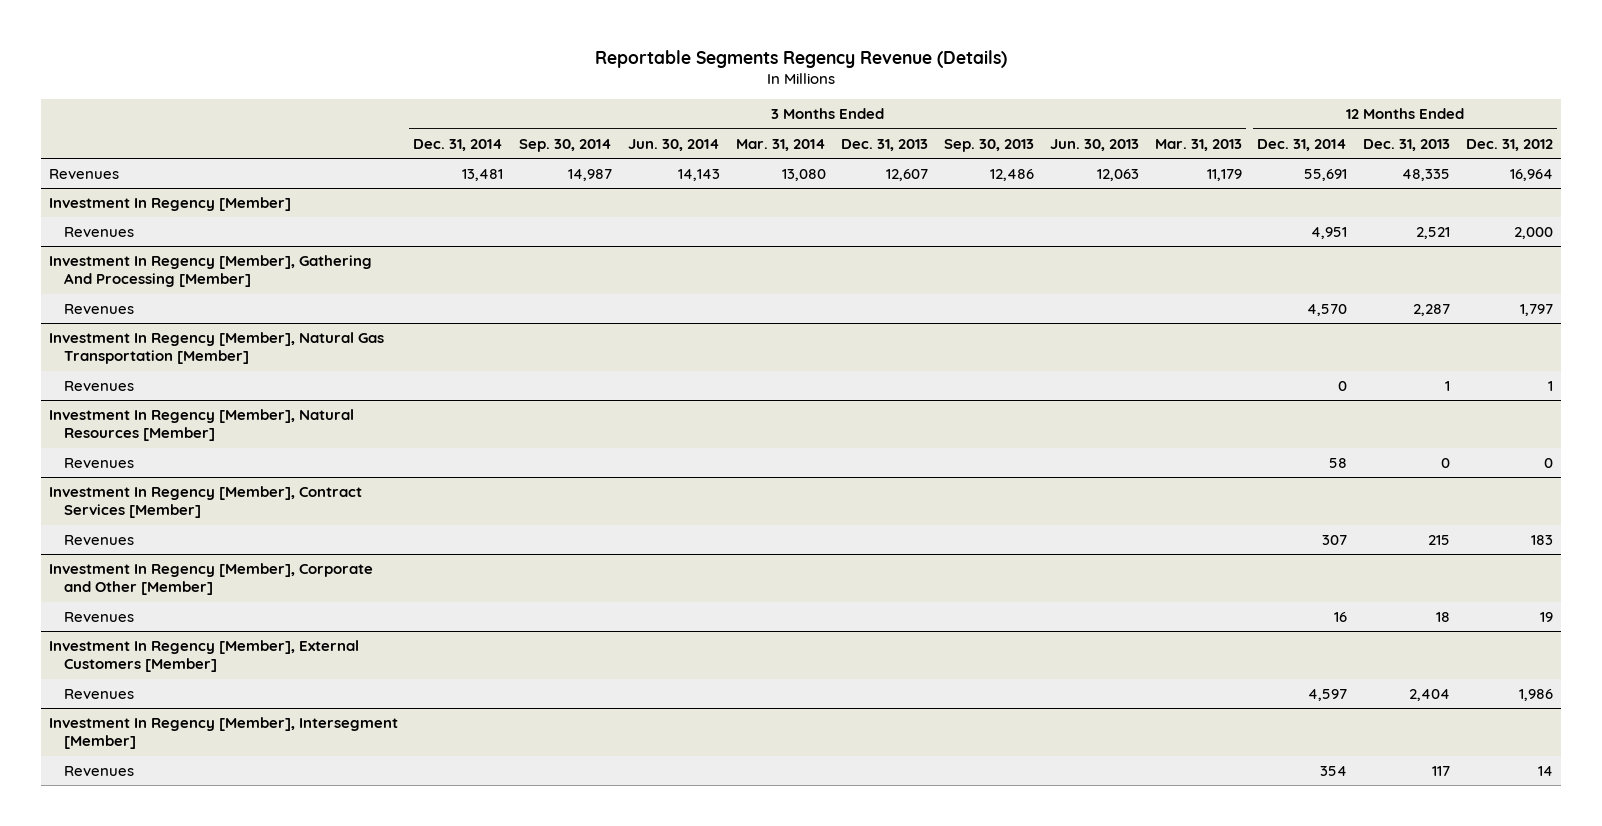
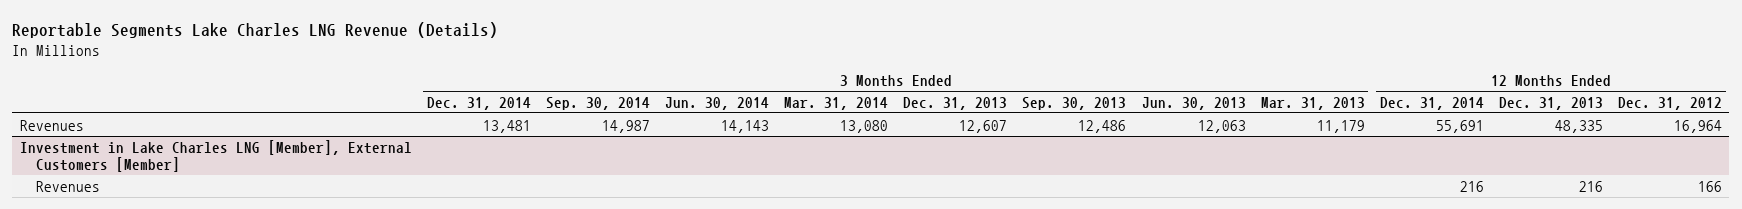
- Reportable Segments Regency Revenue (Details)
+ Reportable Segments Lake Charles LNG Revenue (Details)
- Investment In Regency [Member]
- Revenues | | | | | | | | | 4,951 | 2,521 | 2,000
- Investment In Regency [Member], Gathering And Processing [Member]
- Revenues | | | | | | | | | 4,570 | 2,287 | 1,797
- Investment In Regency [Member], Natural Gas Transportation [Member]
- Revenues | | | | | | | | | 0 | 1 | 1
- Investment In Regency [Member], Natural Resources [Member]
- Revenues | | | | | | | | | 58 | 0 | 0
- Investment In Regency [Member], Contract Services [Member]
- Revenues | | | | | | | | | 307 | 215 | 183
- Investment In Regency [Member], Corporate and Other [Member]
- Revenues | | | | | | | | | 16 | 18 | 19
- Investment In Regency [Member], External Customers [Member]
- Revenues | | | | | | | | | 4,597 | 2,404 | 1,986
- Investment In Regency [Member], Intersegment [Member]
- Revenues | | | | | | | | | 354 | 117 | 14
+ Investment in Lake Charles LNG [Member], External Customers [Member]
+ Revenues | | | | | | | | | 216 | 216 | 166

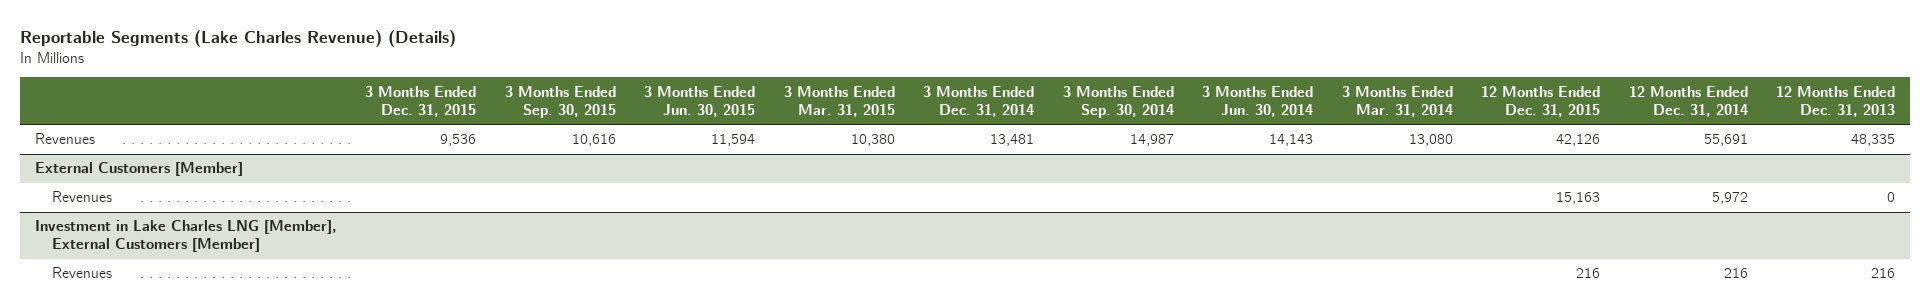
- Reportable Segments Lake Charles LNG Revenue (Details)
+ Reportable Segments (Lake Charles Revenue) (Details)
- | 3 Months Ended Dec. 31, 2014 | 3 Months Ended Sep. 30, 2014 | 3 Months Ended Jun. 30, 2014 | 3 Months Ended Mar. 31, 2014 | 3 Months Ended Dec. 31, 2013 | 3 Months Ended Sep. 30, 2013 | 3 Months Ended Jun. 30, 2013 | 3 Months Ended Mar. 31, 2013 | 12 Months Ended Dec. 31, 2014 | 12 Months Ended Dec. 31, 2013 | 12 Months Ended Dec. 31, 2012
+ | 3 Months Ended Dec. 31, 2015 | 3 Months Ended Sep. 30, 2015 | 3 Months Ended Jun. 30, 2015 | 3 Months Ended Mar. 31, 2015 | 3 Months Ended Dec. 31, 2014 | 3 Months Ended Sep. 30, 2014 | 3 Months Ended Jun. 30, 2014 | 3 Months Ended Mar. 31, 2014 | 12 Months Ended Dec. 31, 2015 | 12 Months Ended Dec. 31, 2014 | 12 Months Ended Dec. 31, 2013
+ External Customers [Member]
+ Revenues | | | | | | | | | 15,163 | 5,972 | 0

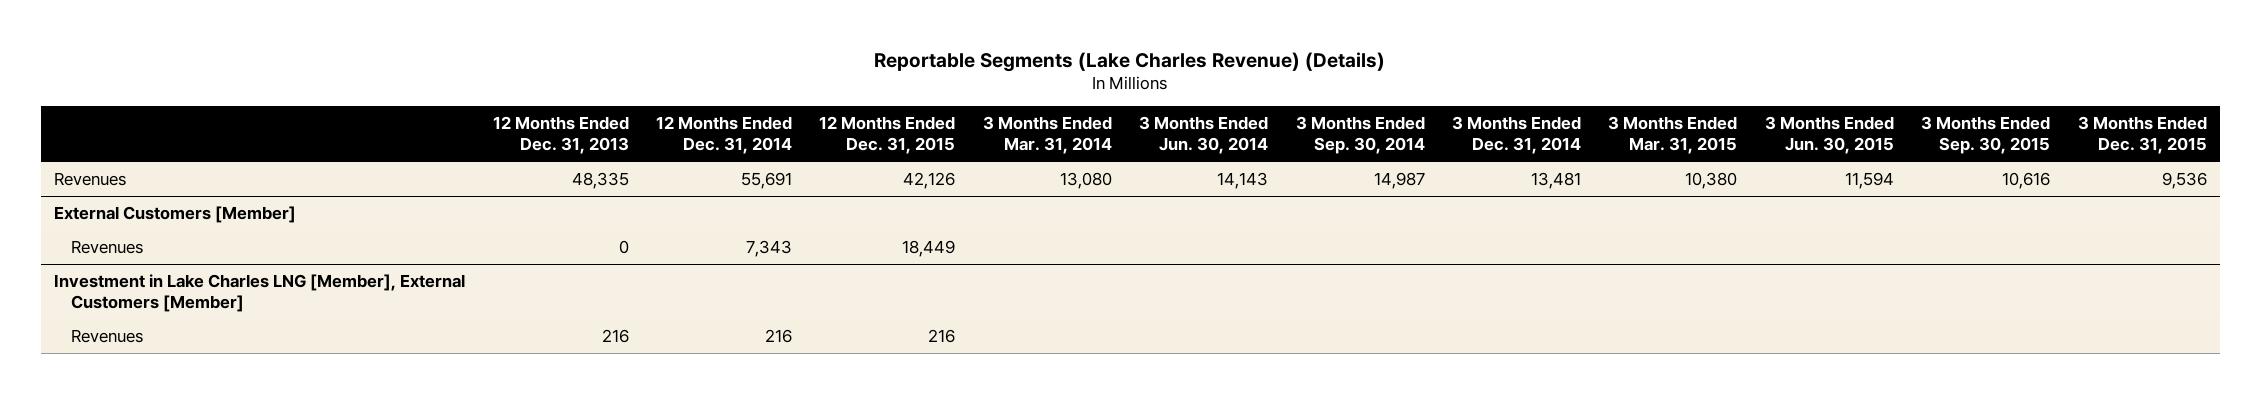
- | 3 Months Ended Dec. 31, 2015 | 3 Months Ended Sep. 30, 2015 | 3 Months Ended Jun. 30, 2015 | 3 Months Ended Mar. 31, 2015 | 3 Months Ended Dec. 31, 2014 | 3 Months Ended Sep. 30, 2014 | 3 Months Ended Jun. 30, 2014 | 3 Months Ended Mar. 31, 2014 | 12 Months Ended Dec. 31, 2015 | 12 Months Ended Dec. 31, 2014 | 12 Months Ended Dec. 31, 2013
+ | 12 Months Ended Dec. 31, 2013 | 12 Months Ended Dec. 31, 2014 | 12 Months Ended Dec. 31, 2015 | 3 Months Ended Mar. 31, 2014 | 3 Months Ended Jun. 30, 2014 | 3 Months Ended Sep. 30, 2014 | 3 Months Ended Dec. 31, 2014 | 3 Months Ended Mar. 31, 2015 | 3 Months Ended Jun. 30, 2015 | 3 Months Ended Sep. 30, 2015 | 3 Months Ended Dec. 31, 2015
@ External Customers [Member]
- Revenues | | | | | | | | | 15,163 | 5,972 | 0
+ Revenues | 0 | 7,343 | 18,449 | | | | | | | |

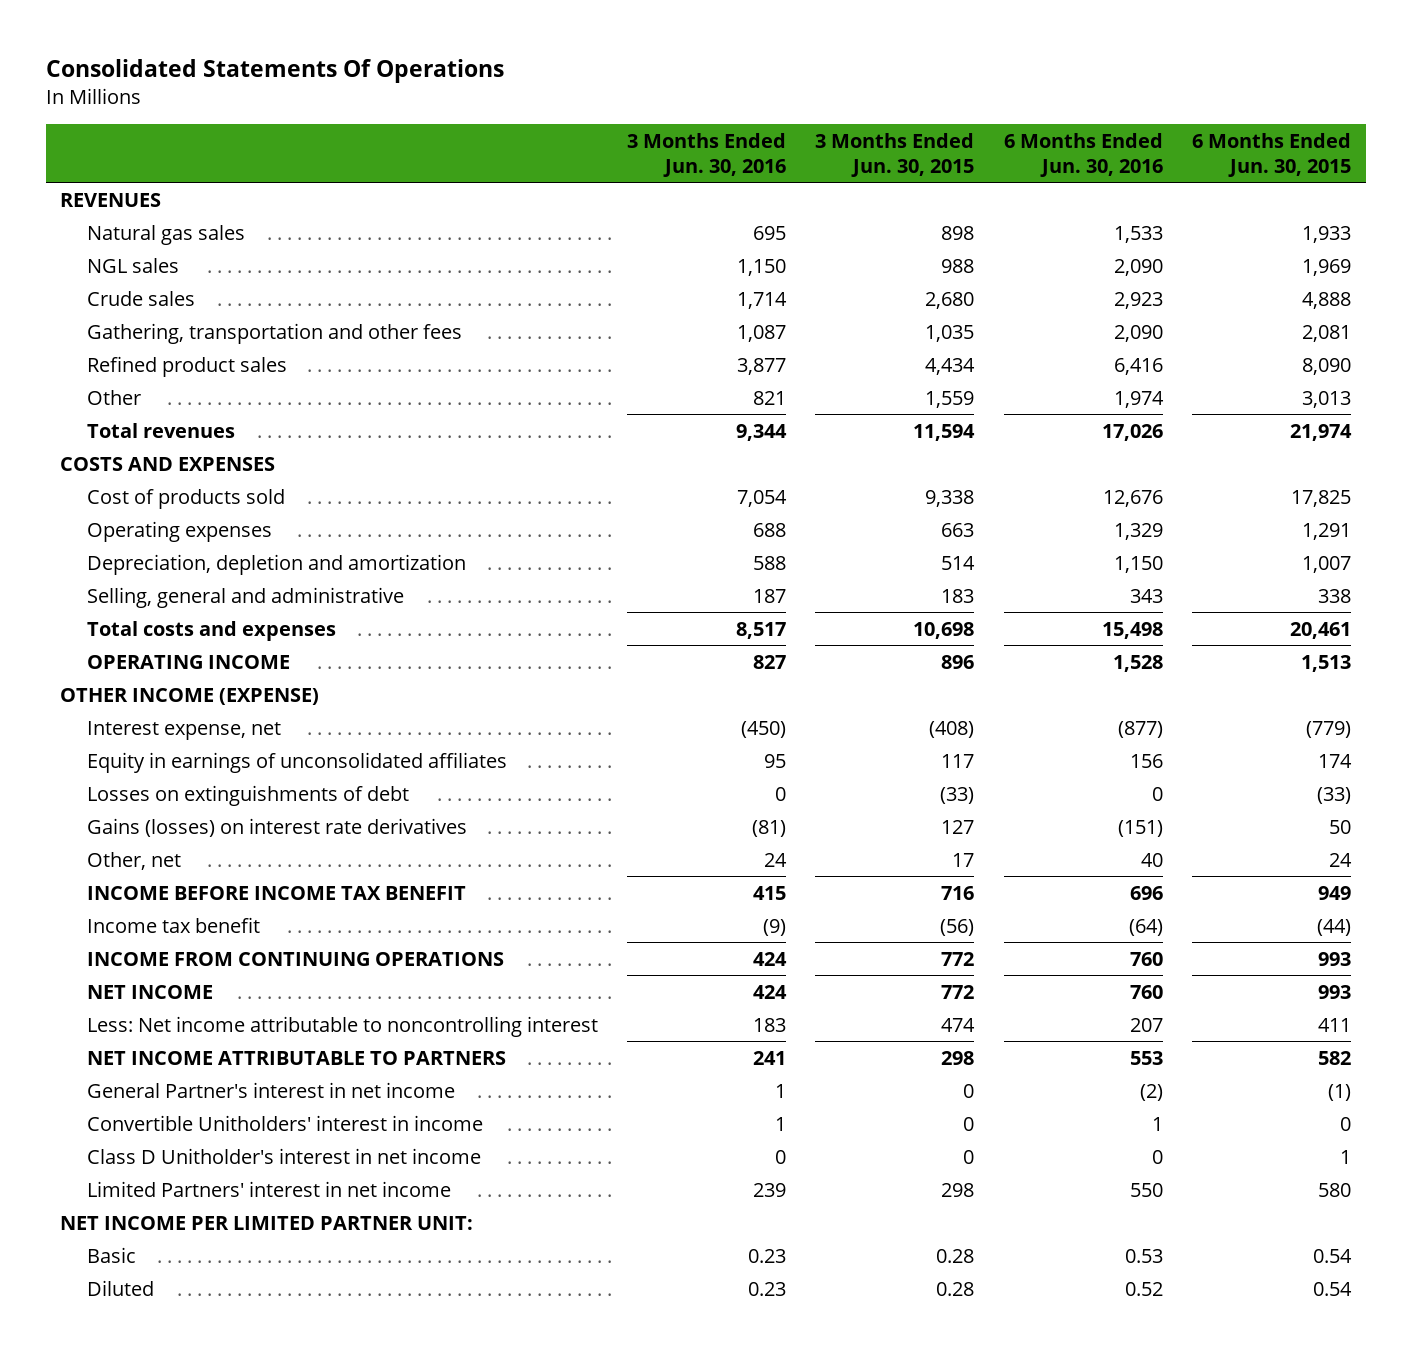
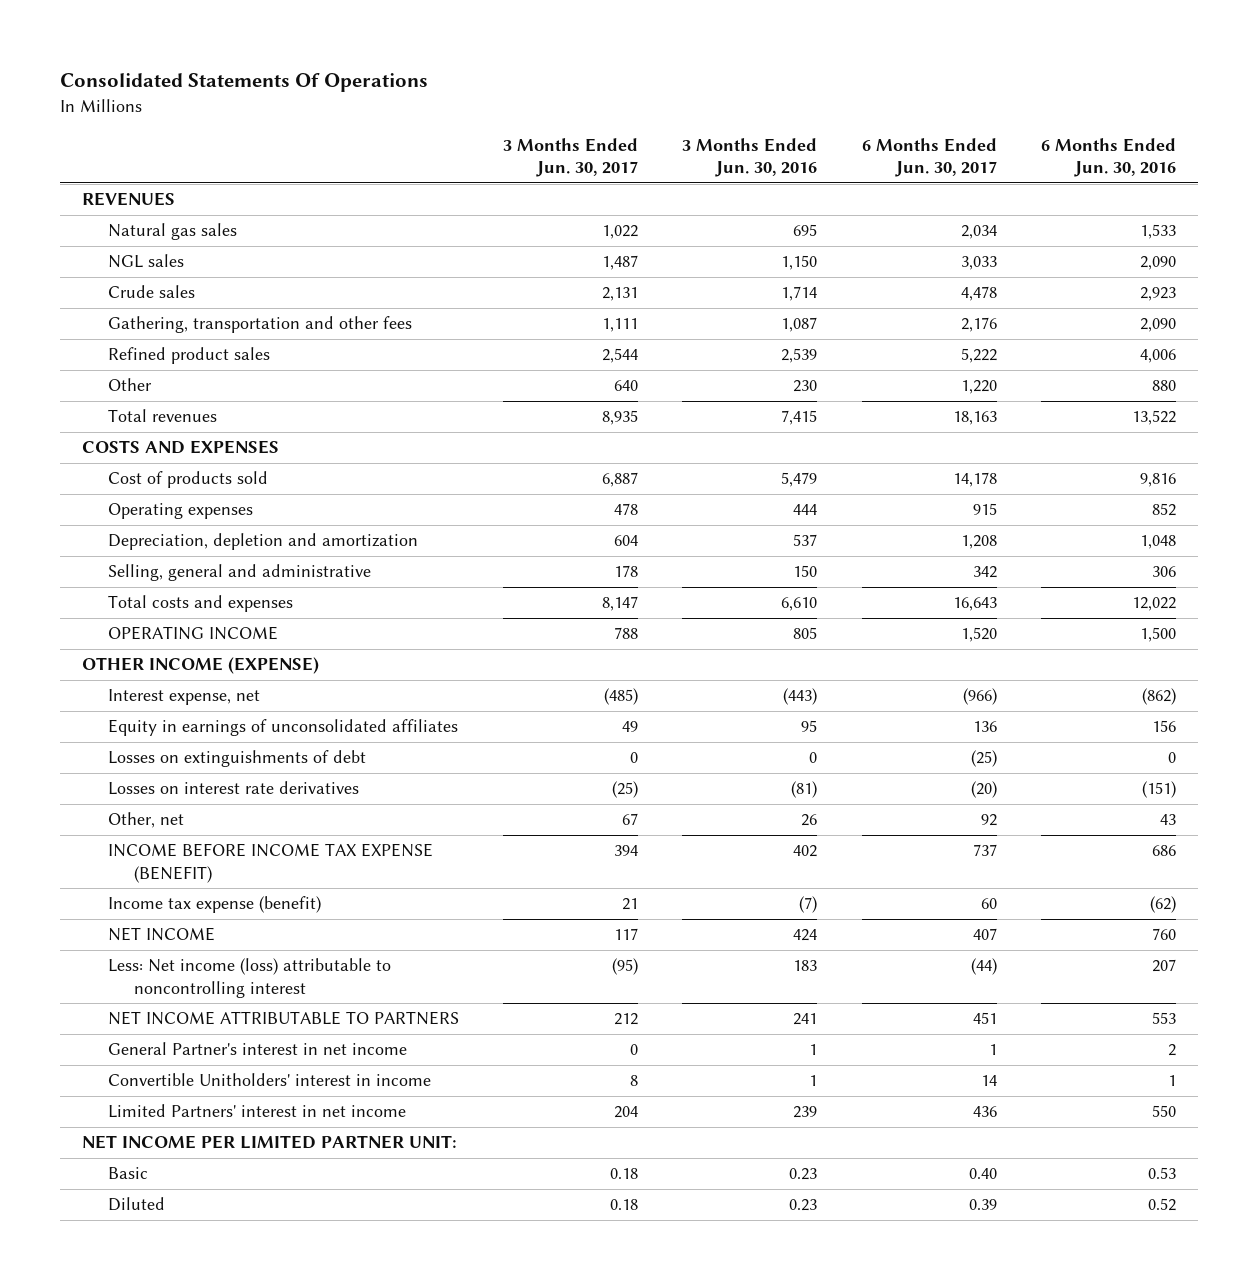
- | 3 Months Ended Jun. 30, 2016 | 3 Months Ended Jun. 30, 2015 | 6 Months Ended Jun. 30, 2016 | 6 Months Ended Jun. 30, 2015
+ | 3 Months Ended Jun. 30, 2017 | 3 Months Ended Jun. 30, 2016 | 6 Months Ended Jun. 30, 2017 | 6 Months Ended Jun. 30, 2016
- Refined product sales | 3,877 | 4,434 | 6,416 | 8,090
- Other | 821 | 1,559 | 1,974 | 3,013
- Total revenues | 9,344 | 11,594 | 17,026 | 21,974
+ Refined product sales | 2,544 | 2,539 | 5,222 | 4,006
+ Other | 640 | 230 | 1,220 | 880
+ Total revenues | 8,935 | 7,415 | 18,163 | 13,522
- Cost of products sold | 7,054 | 9,338 | 12,676 | 17,825
- Operating expenses | 688 | 663 | 1,329 | 1,291
- Depreciation, depletion and amortization | 588 | 514 | 1,150 | 1,007
- Selling, general and administrative | 187 | 183 | 343 | 338
- Total costs and expenses | 8,517 | 10,698 | 15,498 | 20,461
- OPERATING INCOME | 827 | 896 | 1,528 | 1,513
+ Cost of products sold | 6,887 | 5,479 | 14,178 | 9,816
+ Operating expenses | 478 | 444 | 915 | 852
+ Depreciation, depletion and amortization | 604 | 537 | 1,208 | 1,048
+ Selling, general and administrative | 178 | 150 | 342 | 306
+ Total costs and expenses | 8,147 | 6,610 | 16,643 | 12,022
+ OPERATING INCOME | 788 | 805 | 1,520 | 1,500
- Interest expense, net | (450) | (408) | (877) | (779)
+ Interest expense, net | (485) | (443) | (966) | (862)
- Gains (losses) on interest rate derivatives | (81) | 127 | (151) | 50
- Other, net | 24 | 17 | 40 | 24
- INCOME BEFORE INCOME TAX BENEFIT | 415 | 716 | 696 | 949
- Income tax benefit | (9) | (56) | (64) | (44)
- INCOME FROM CONTINUING OPERATIONS | 424 | 772 | 760 | 993
+ Losses on interest rate derivatives | (25) | (81) | (20) | (151)
+ Other, net | 67 | 26 | 92 | 43
+ INCOME BEFORE INCOME TAX EXPENSE (BENEFIT) | 394 | 402 | 737 | 686
+ Income tax expense (benefit) | 21 | (7) | 60 | (62)
- Less: Net income attributable to noncontrolling interest | 183 | 474 | 207 | 411
+ Less: Net income (loss) attributable to noncontrolling interest | (95) | 183 | (44) | 207
- General Partner's interest in net income | 1 | 0 | (2) | (1)
+ General Partner's interest in net income | 0 | 1 | 1 | 2
- Class D Unitholder's interest in net income | 0 | 0 | 0 | 1

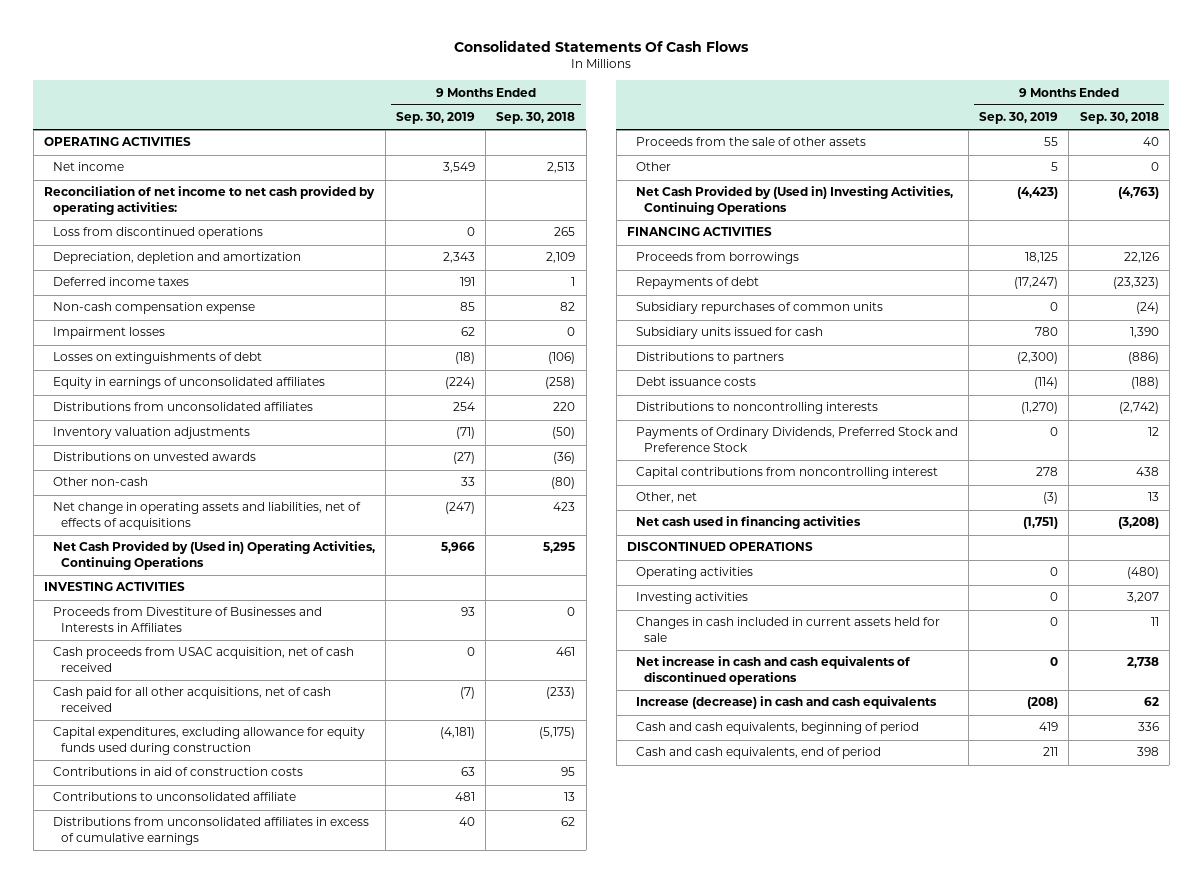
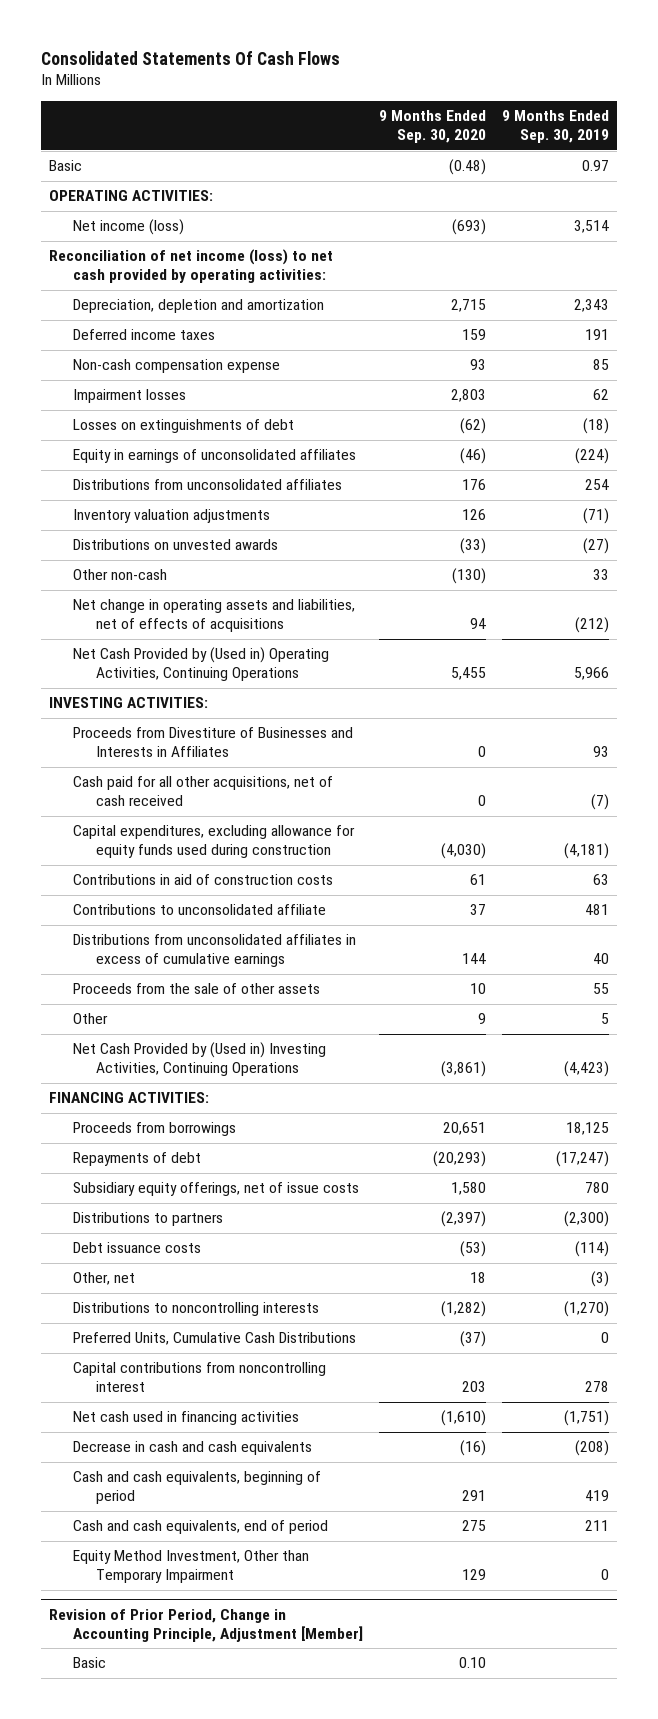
- | 9 Months Ended Sep. 30, 2019 | 9 Months Ended Sep. 30, 2018
+ | 9 Months Ended Sep. 30, 2020 | 9 Months Ended Sep. 30, 2019
- OPERATING ACTIVITIES
- Net income | 3,549 | 2,513
- Reconciliation of net income to net cash provided by operating activities:
- Loss from discontinued operations | 0 | 265
+ Basic | (0.48) | 0.97
+ OPERATING ACTIVITIES:
+ Net income (loss) | (693) | 3,514
+ Reconciliation of net income (loss) to net cash provided by operating activities:
- Net change in operating assets and liabilities, net of effects of acquisitions | (247) | 423
+ Net change in operating assets and liabilities, net of effects of acquisitions | 94 | (212)
- INVESTING ACTIVITIES
+ INVESTING ACTIVITIES:
- Cash proceeds from USAC acquisition, net of cash received | 0 | 461
- FINANCING ACTIVITIES
+ FINANCING ACTIVITIES:
- Subsidiary repurchases of common units | 0 | (24)
- Subsidiary units issued for cash | 780 | 1,390
+ Subsidiary equity offerings, net of issue costs | 1,580 | 780
moved up: Other, net | 18 | (3)
- Payments of Ordinary Dividends, Preferred Stock and Preference Stock | 0 | 12
+ Preferred Units, Cumulative Cash Distributions | (37) | 0
- DISCONTINUED OPERATIONS
- Operating activities | 0 | (480)
- Investing activities | 0 | 3,207
- Changes in cash included in current assets held for sale | 0 | 11
- Net increase in cash and cash equivalents of discontinued operations | 0 | 2,738
- Increase (decrease) in cash and cash equivalents | (208) | 62
+ Decrease in cash and cash equivalents | (16) | (208)
+ Equity Method Investment, Other than Temporary Impairment | 129 | 0
+ Revision of Prior Period, Change in Accounting Principle, Adjustment [Member]
+ Basic | 0.10 |

